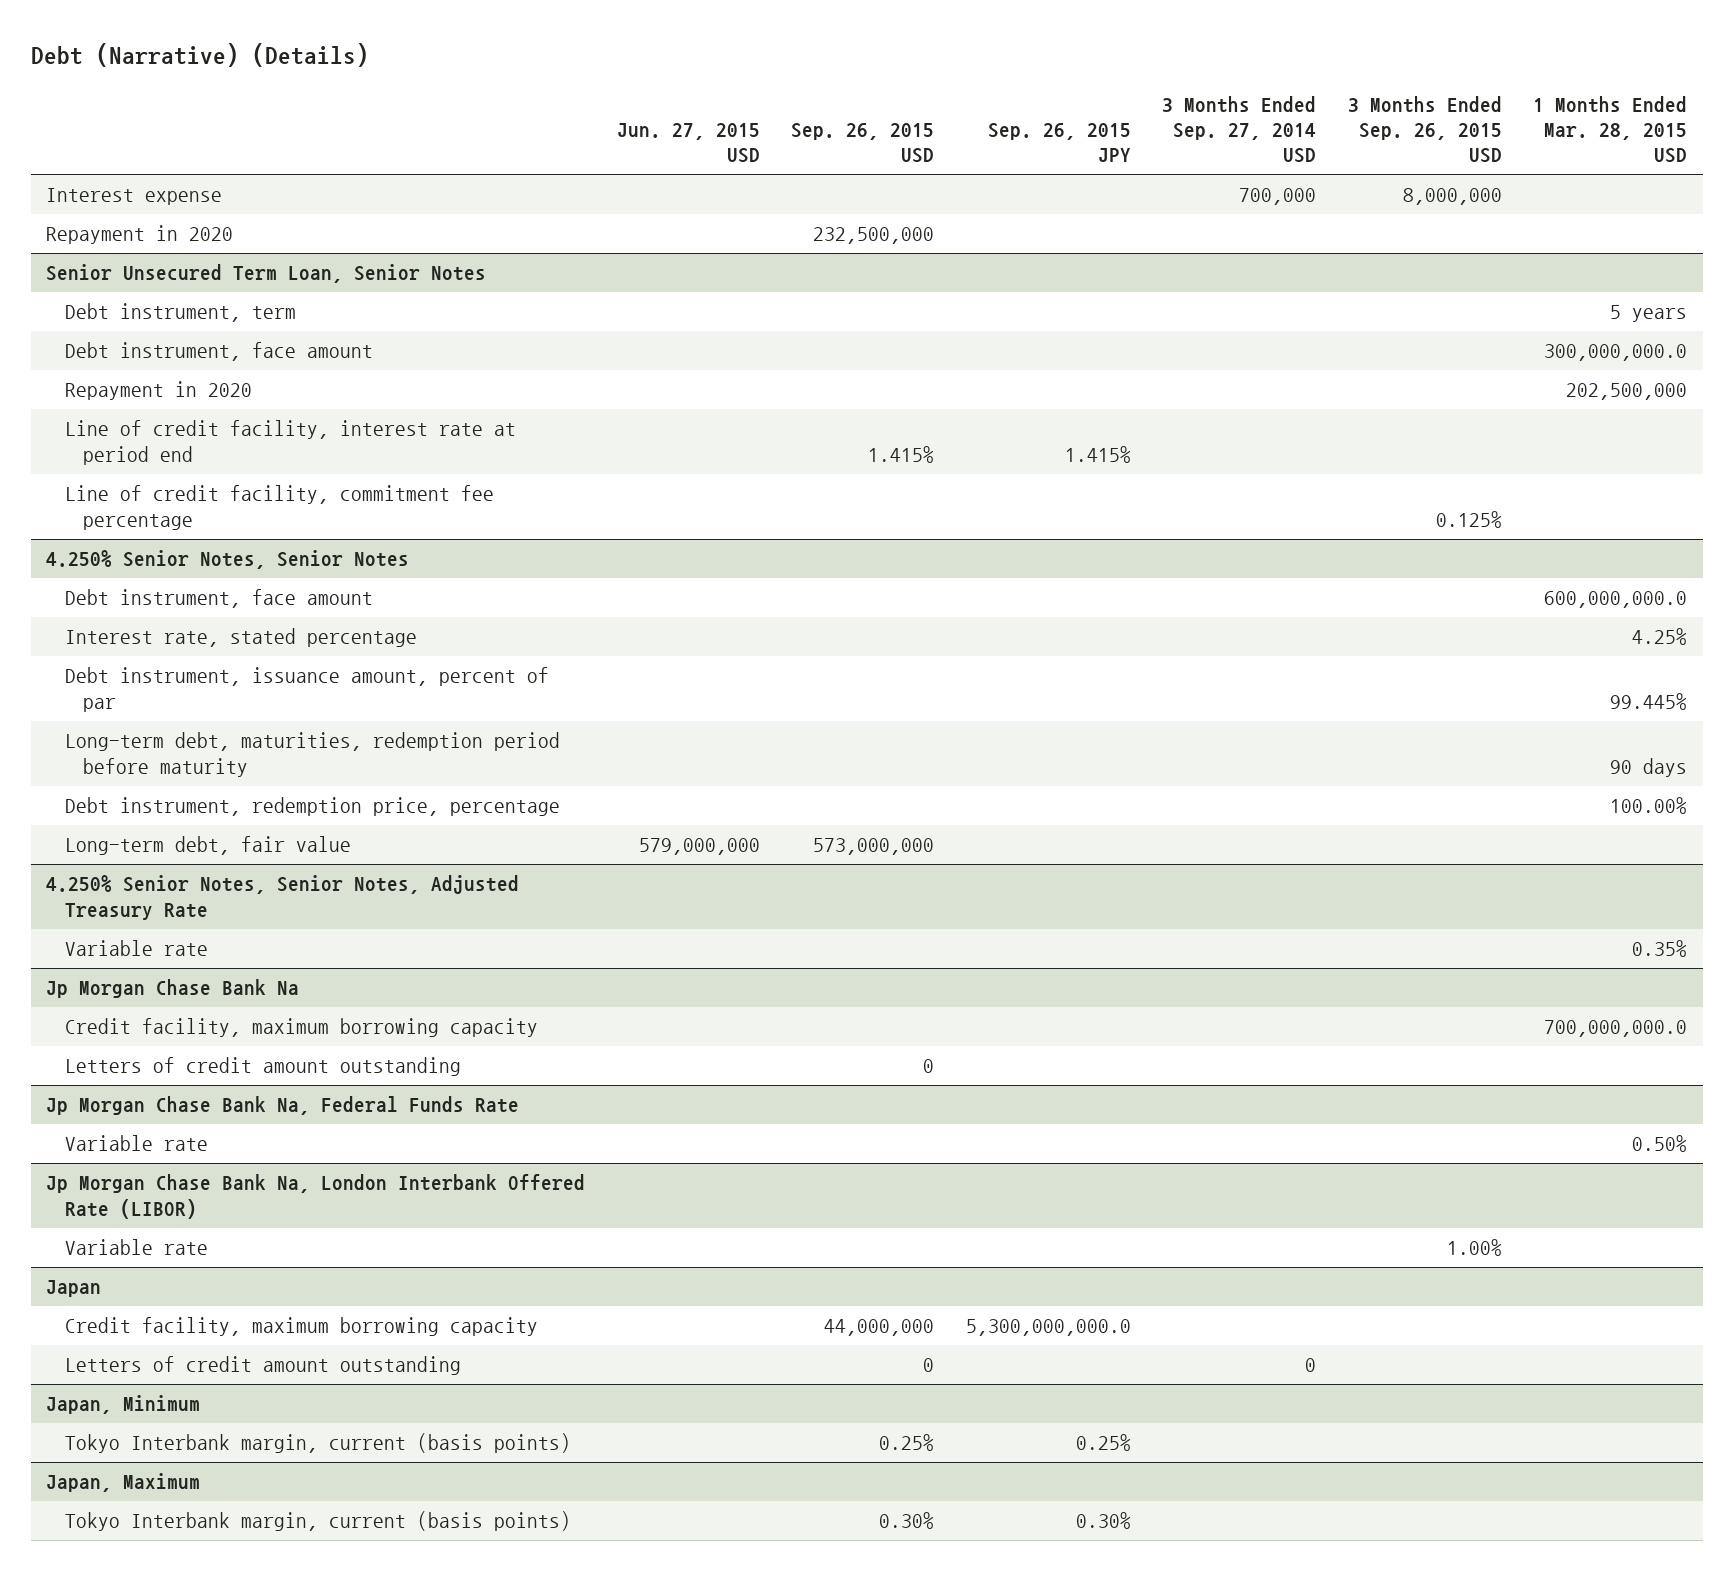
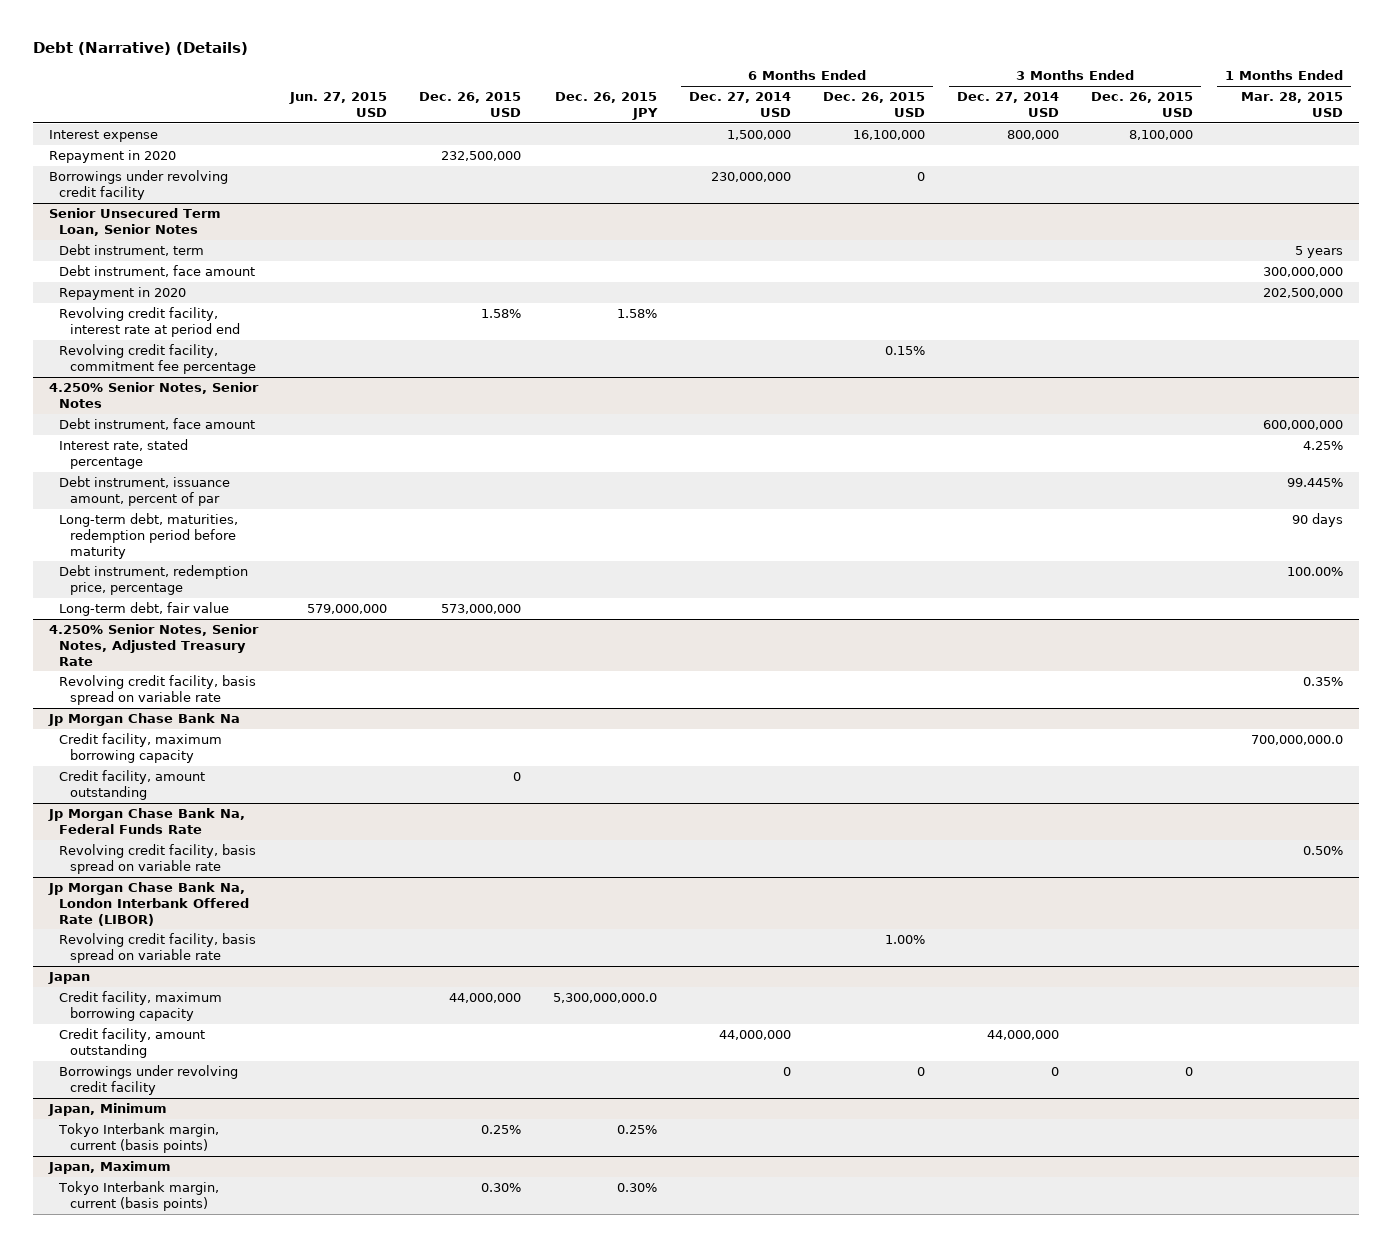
- | Jun. 27, 2015 USD | Sep. 26, 2015 USD | Sep. 26, 2015 JPY | 3 Months Ended Sep. 27, 2014 USD | 3 Months Ended Sep. 26, 2015 USD | 1 Months Ended Mar. 28, 2015 USD
+ | Jun. 27, 2015 USD | Dec. 26, 2015 USD | Dec. 26, 2015 JPY | 6 Months Ended Dec. 27, 2014 USD | 6 Months Ended Dec. 26, 2015 USD | 3 Months Ended Dec. 27, 2014 USD | 3 Months Ended Dec. 26, 2015 USD | 1 Months Ended Mar. 28, 2015 USD
+ Borrowings under revolving credit facility | | | | 230,000,000 | 0 | | |
@ Senior Unsecured Term Loan, Senior Notes
- Debt instrument, face amount | | | | | | 300,000,000.0
+ Debt instrument, face amount | | | | | | | | 300,000,000
- Line of credit facility, interest rate at period end | | 1.415% | 1.415% | | |
- Line of credit facility, commitment fee percentage | | | | | 0.125% |
+ Revolving credit facility, interest rate at period end | | 1.58% | 1.58% | | | | |
+ Revolving credit facility, commitment fee percentage | | | | | 0.15% | | |
@ 4.250% Senior Notes, Senior Notes
- Debt instrument, face amount | | | | | | 600,000,000.0
+ Debt instrument, face amount | | | | | | | | 600,000,000
@ 4.250% Senior Notes, Senior Notes, Adjusted Treasury Rate
- Variable rate | | | | | | 0.35%
+ Revolving credit facility, basis spread on variable rate | | | | | | | | 0.35%
@ Jp Morgan Chase Bank Na
- Letters of credit amount outstanding | | 0 | | | |
+ Credit facility, amount outstanding | | 0 | | | | | |
@ Jp Morgan Chase Bank Na, Federal Funds Rate
- Variable rate | | | | | | 0.50%
+ Revolving credit facility, basis spread on variable rate | | | | | | | | 0.50%
@ Jp Morgan Chase Bank Na, London Interbank Offered Rate (LIBOR)
- Variable rate | | | | | 1.00% |
+ Revolving credit facility, basis spread on variable rate | | | | | 1.00% | | |
@ Japan
- Letters of credit amount outstanding | | 0 | | 0 | |
+ Credit facility, amount outstanding | | | | 44,000,000 | | 44,000,000 | |
+ Borrowings under revolving credit facility | | | | 0 | 0 | 0 | 0 |

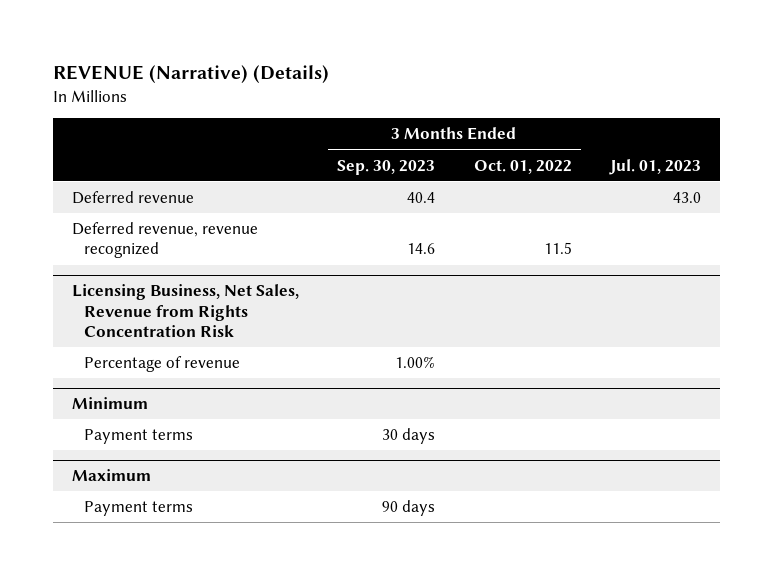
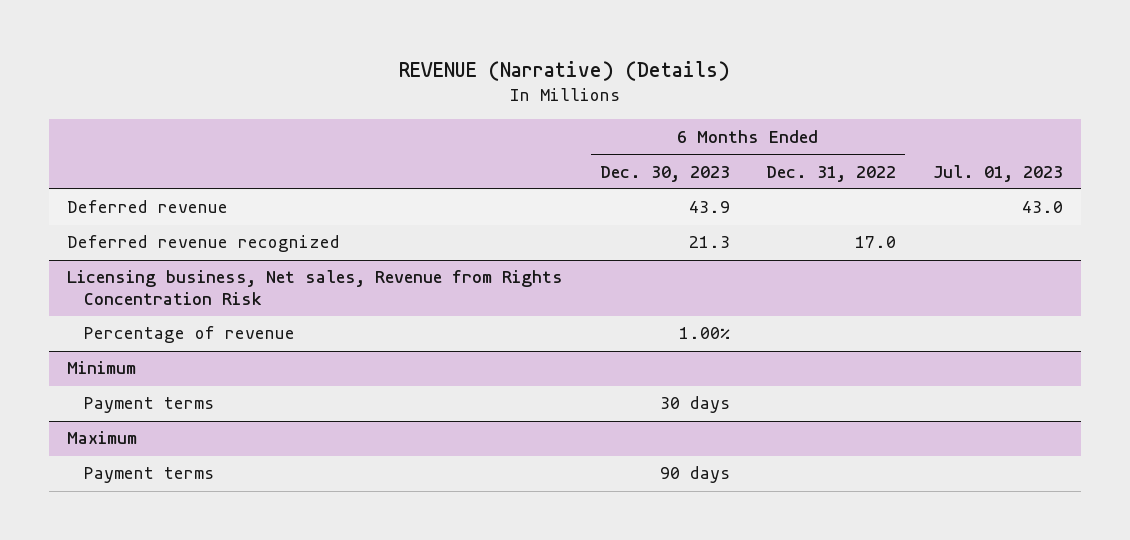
- | 3 Months Ended Sep. 30, 2023 | 3 Months Ended Oct. 01, 2022 | Jul. 01, 2023
+ | 6 Months Ended Dec. 30, 2023 | 6 Months Ended Dec. 31, 2022 | Jul. 01, 2023
- Deferred revenue, revenue recognized | 14.6 | 11.5 |
- Licensing Business, Net Sales, Revenue from Rights Concentration Risk
+ Deferred revenue recognized | 21.3 | 17.0 |
+ Licensing business, Net sales, Revenue from Rights Concentration Risk

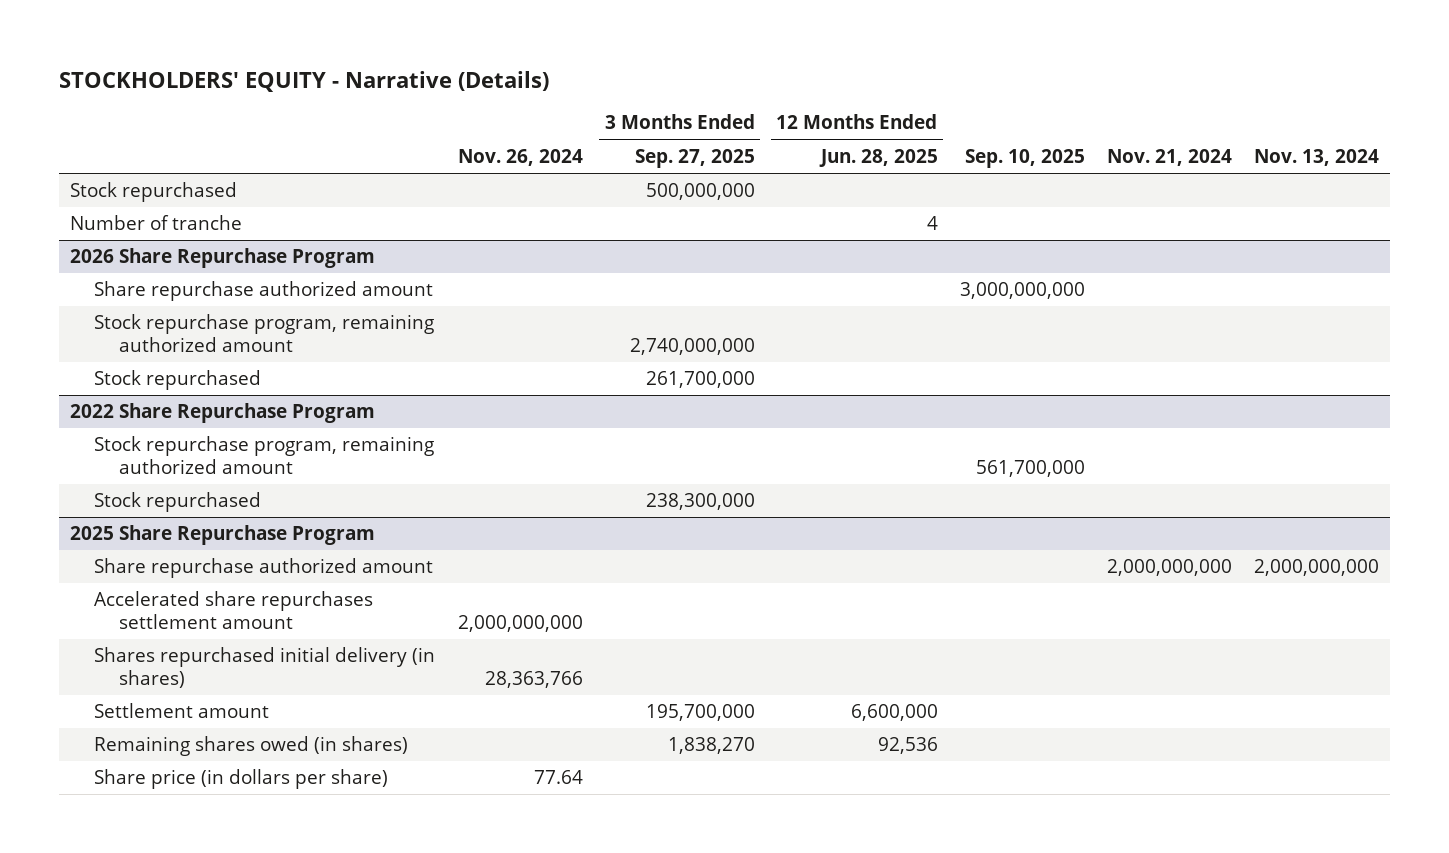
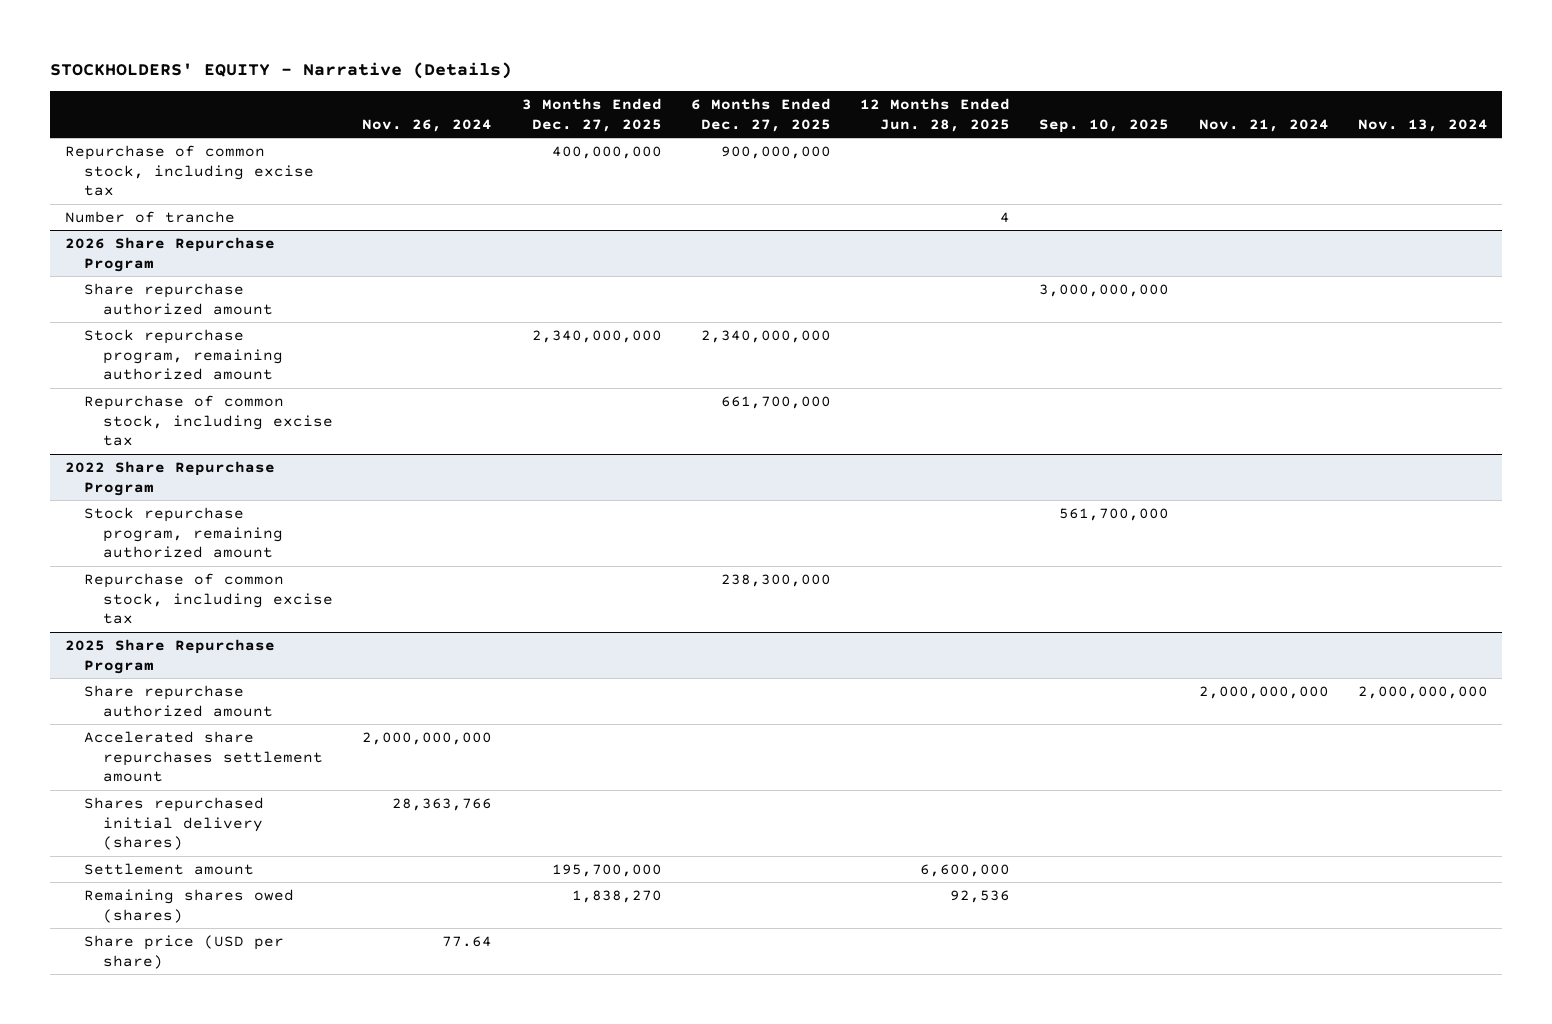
- | Nov. 26, 2024 | 3 Months Ended Sep. 27, 2025 | 12 Months Ended Jun. 28, 2025 | Sep. 10, 2025 | Nov. 21, 2024 | Nov. 13, 2024
+ | Nov. 26, 2024 | 3 Months Ended Dec. 27, 2025 | 6 Months Ended Dec. 27, 2025 | 12 Months Ended Jun. 28, 2025 | Sep. 10, 2025 | Nov. 21, 2024 | Nov. 13, 2024
- Stock repurchased | | 500,000,000 | | | |
+ Repurchase of common stock, including excise tax | | 400,000,000 | 900,000,000 | | | |
@ 2026 Share Repurchase Program
- Stock repurchased | | 261,700,000 | | | |
+ Repurchase of common stock, including excise tax | | | 661,700,000 | | | |
@ 2022 Share Repurchase Program
- Stock repurchased | | 238,300,000 | | | |
+ Repurchase of common stock, including excise tax | | | 238,300,000 | | | |
@ 2025 Share Repurchase Program
- Shares repurchased initial delivery (in shares) | 28,363,766 | | | | |
+ Shares repurchased initial delivery (shares) | 28,363,766 | | | | | |
- Remaining shares owed (in shares) | | 1,838,270 | 92,536 | | |
- Share price (in dollars per share) | 77.64 | | | | |
+ Remaining shares owed (shares) | | 1,838,270 | | 92,536 | | |
+ Share price (USD per share) | 77.64 | | | | | |

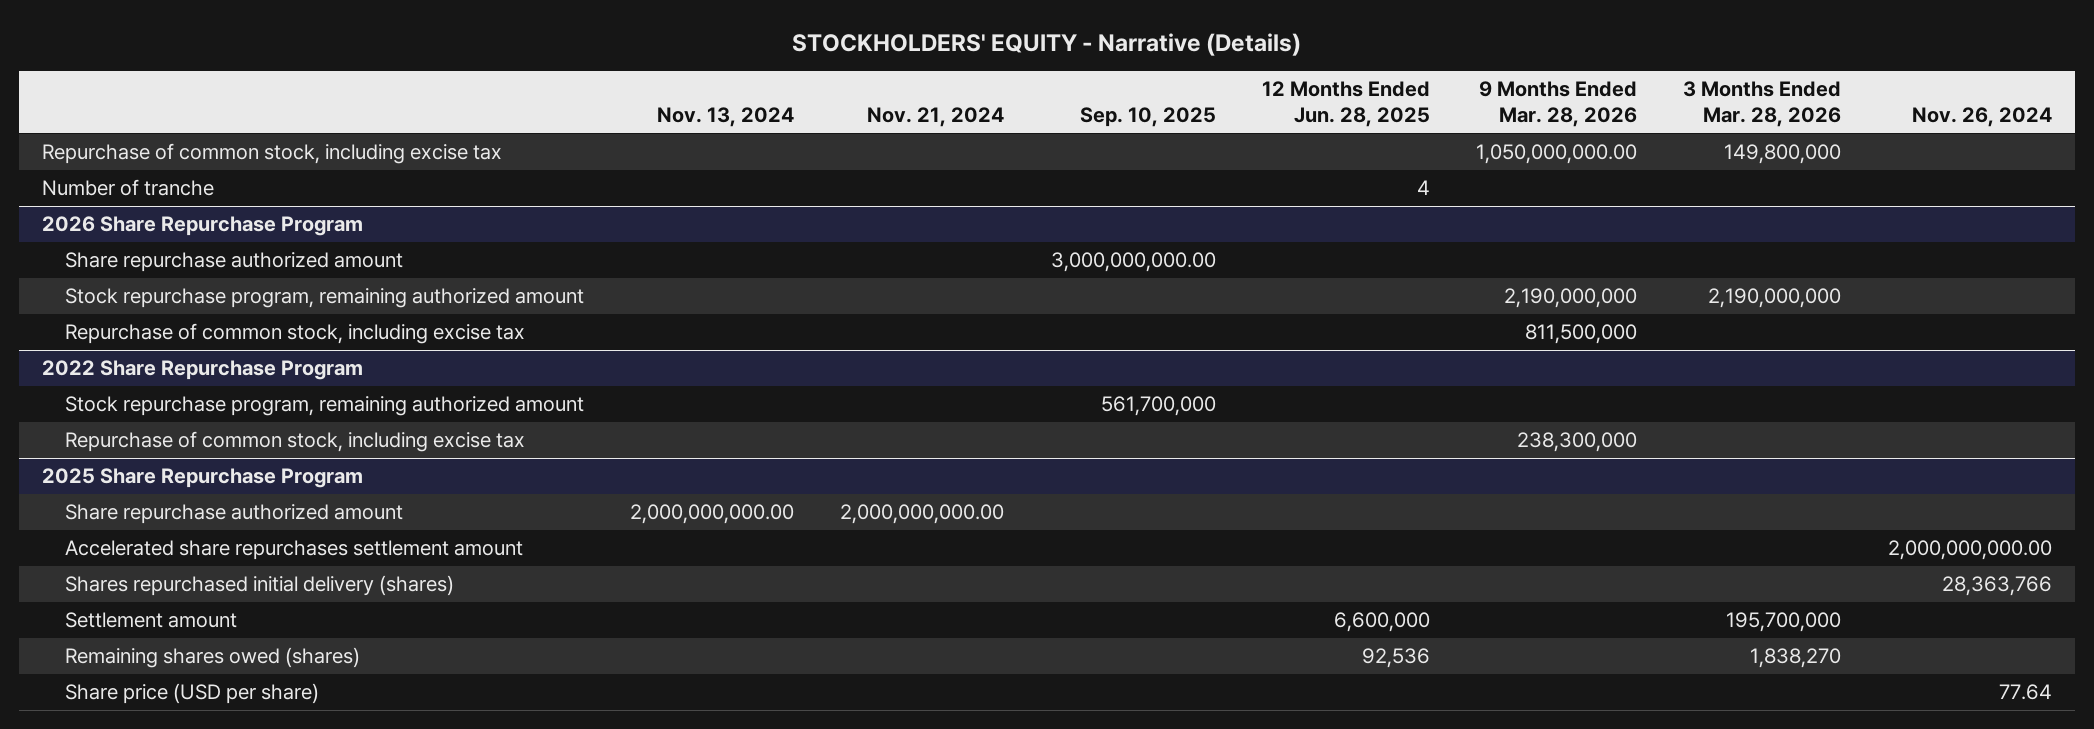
- | Nov. 26, 2024 | 3 Months Ended Dec. 27, 2025 | 6 Months Ended Dec. 27, 2025 | 12 Months Ended Jun. 28, 2025 | Sep. 10, 2025 | Nov. 21, 2024 | Nov. 13, 2024
+ | Nov. 13, 2024 | Nov. 21, 2024 | Sep. 10, 2025 | 12 Months Ended Jun. 28, 2025 | 9 Months Ended Mar. 28, 2026 | 3 Months Ended Mar. 28, 2026 | Nov. 26, 2024
@ 2026 Share Repurchase Program
- Share repurchase authorized amount | | | | | 3,000,000,000 | |
+ Share repurchase authorized amount | | | 3,000,000,000.00 | | | |
@ 2025 Share Repurchase Program
- Share repurchase authorized amount | | | | | | 2,000,000,000 | 2,000,000,000
- Accelerated share repurchases settlement amount | 2,000,000,000 | | | | | |
+ Share repurchase authorized amount | 2,000,000,000.00 | 2,000,000,000.00 | | | | |
+ Accelerated share repurchases settlement amount | | | | | | | 2,000,000,000.00

